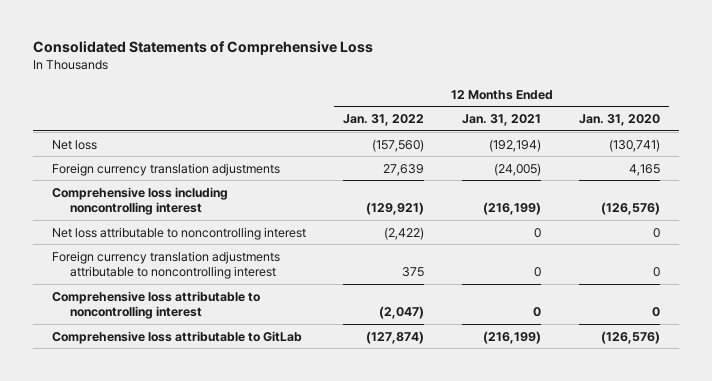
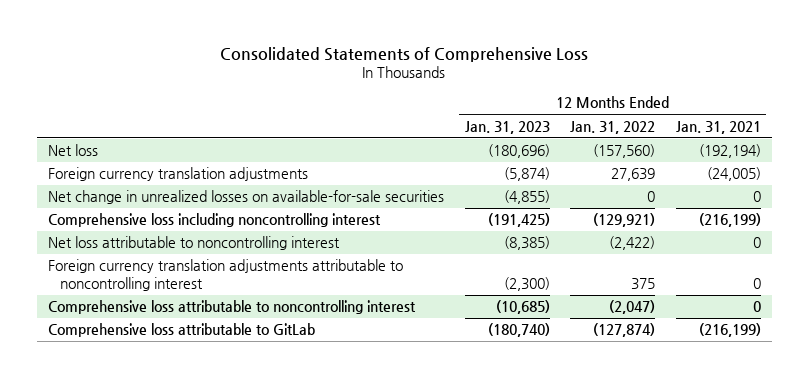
- | 12 Months Ended Jan. 31, 2022 | 12 Months Ended Jan. 31, 2021 | 12 Months Ended Jan. 31, 2020
+ | 12 Months Ended Jan. 31, 2023 | 12 Months Ended Jan. 31, 2022 | 12 Months Ended Jan. 31, 2021
+ Net change in unrealized losses on available-for-sale securities | (4,855) | 0 | 0

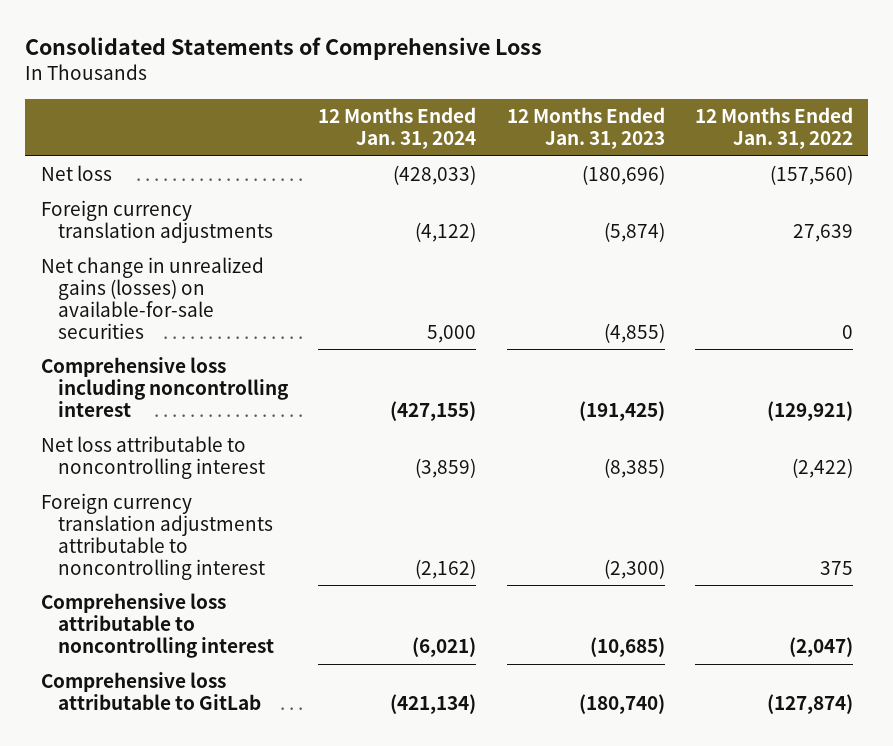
- | 12 Months Ended Jan. 31, 2023 | 12 Months Ended Jan. 31, 2022 | 12 Months Ended Jan. 31, 2021
+ | 12 Months Ended Jan. 31, 2024 | 12 Months Ended Jan. 31, 2023 | 12 Months Ended Jan. 31, 2022
- Net change in unrealized losses on available-for-sale securities | (4,855) | 0 | 0
+ Net change in unrealized gains (losses) on available-for-sale securities | 5,000 | (4,855) | 0

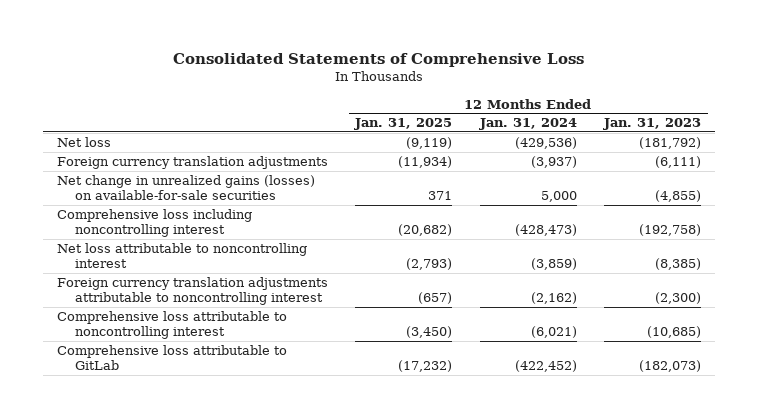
- | 12 Months Ended Jan. 31, 2024 | 12 Months Ended Jan. 31, 2023 | 12 Months Ended Jan. 31, 2022
+ | 12 Months Ended Jan. 31, 2025 | 12 Months Ended Jan. 31, 2024 | 12 Months Ended Jan. 31, 2023
- Net loss | (428,033) | (180,696) | (157,560)
- Foreign currency translation adjustments | (4,122) | (5,874) | 27,639
+ Net loss | (9,119) | (429,536) | (181,792)
+ Foreign currency translation adjustments | (11,934) | (3,937) | (6,111)
- Comprehensive loss including noncontrolling interest | (427,155) | (191,425) | (129,921)
+ Comprehensive loss including noncontrolling interest | (20,682) | (428,473) | (192,758)
- Comprehensive loss attributable to GitLab | (421,134) | (180,740) | (127,874)
+ Comprehensive loss attributable to GitLab | (17,232) | (422,452) | (182,073)

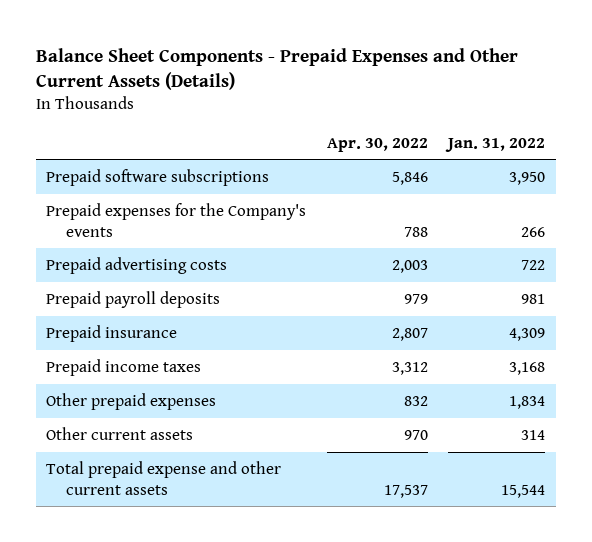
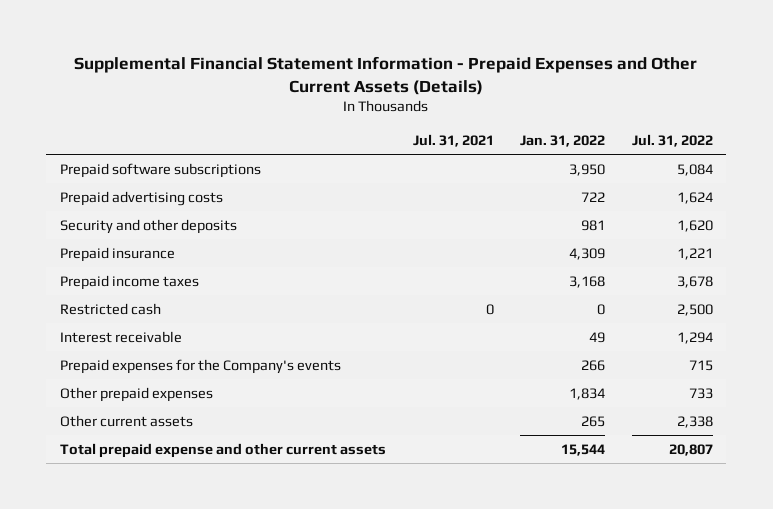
- Balance Sheet Components - Prepaid Expenses and Other Current Assets (Details)
+ Supplemental Financial Statement Information - Prepaid Expenses and Other Current Assets (Details)
- | Apr. 30, 2022 | Jan. 31, 2022
+ | Jul. 31, 2021 | Jan. 31, 2022 | Jul. 31, 2022
- Prepaid payroll deposits | 979 | 981
+ Security and other deposits | | 981 | 1,620
+ Restricted cash | 0 | 0 | 2,500
+ Interest receivable | | 49 | 1,294
moved down: Prepaid expenses for the Company's events | | 266 | 715
- Other current assets | 970 | 314
+ Other current assets | | 265 | 2,338

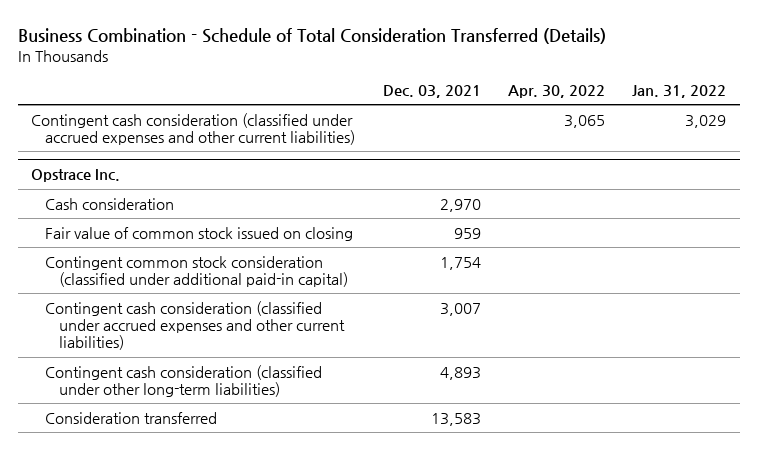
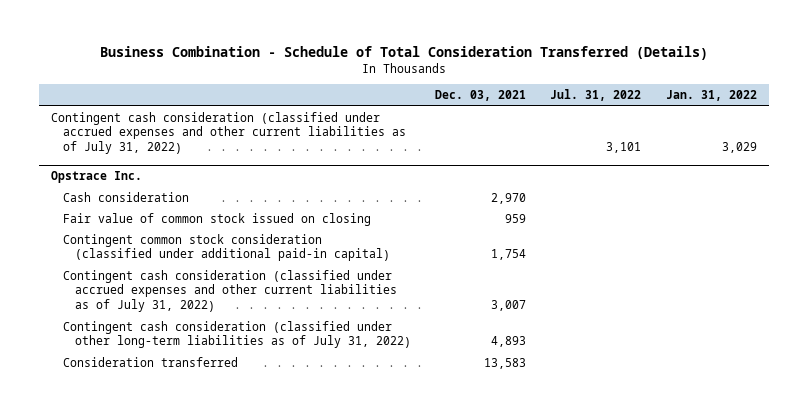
- | Dec. 03, 2021 | Apr. 30, 2022 | Jan. 31, 2022
+ | Dec. 03, 2021 | Jul. 31, 2022 | Jan. 31, 2022
- Contingent cash consideration (classified under accrued expenses and other current liabilities) | | 3,065 | 3,029
+ Contingent cash consideration (classified under accrued expenses and other current liabilities as of July 31, 2022) | | 3,101 | 3,029
@ Opstrace Inc.
- Contingent cash consideration (classified under accrued expenses and other current liabilities) | 3,007 | |
- Contingent cash consideration (classified under other long-term liabilities) | 4,893 | |
+ Contingent cash consideration (classified under accrued expenses and other current liabilities as of July 31, 2022) | 3,007 | |
+ Contingent cash consideration (classified under other long-term liabilities as of July 31, 2022) | 4,893 | |

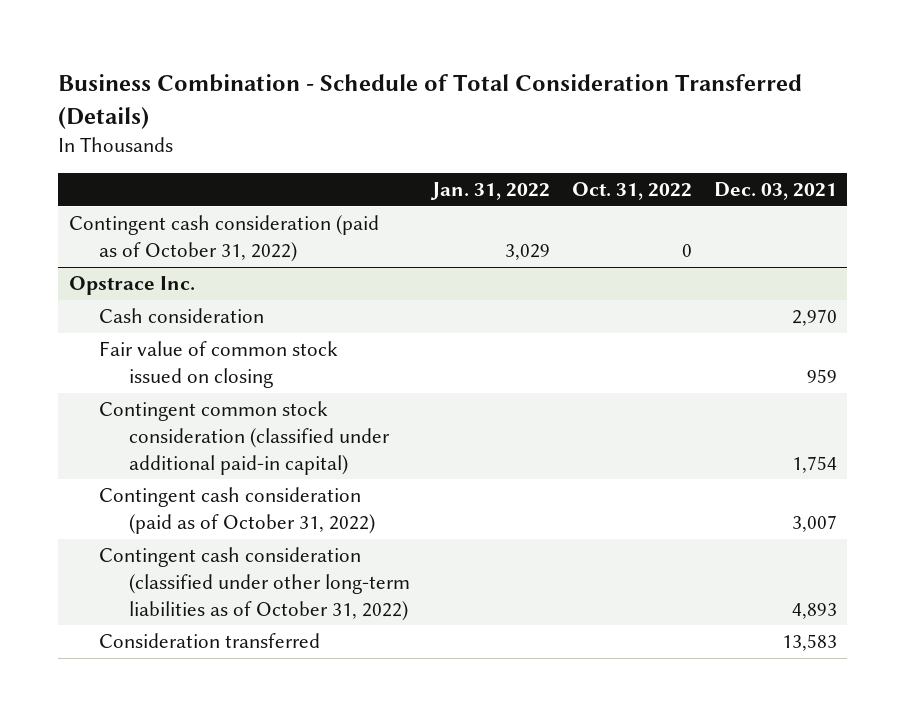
- | Dec. 03, 2021 | Jul. 31, 2022 | Jan. 31, 2022
+ | Jan. 31, 2022 | Oct. 31, 2022 | Dec. 03, 2021
- Contingent cash consideration (classified under accrued expenses and other current liabilities as of July 31, 2022) | | 3,101 | 3,029
+ Contingent cash consideration (paid as of October 31, 2022) | 3,029 | 0 |
@ Opstrace Inc.
- Contingent cash consideration (classified under accrued expenses and other current liabilities as of July 31, 2022) | 3,007 | |
- Contingent cash consideration (classified under other long-term liabilities as of July 31, 2022) | 4,893 | |
+ Contingent cash consideration (paid as of October 31, 2022) | | | 3,007
+ Contingent cash consideration (classified under other long-term liabilities as of October 31, 2022) | | | 4,893

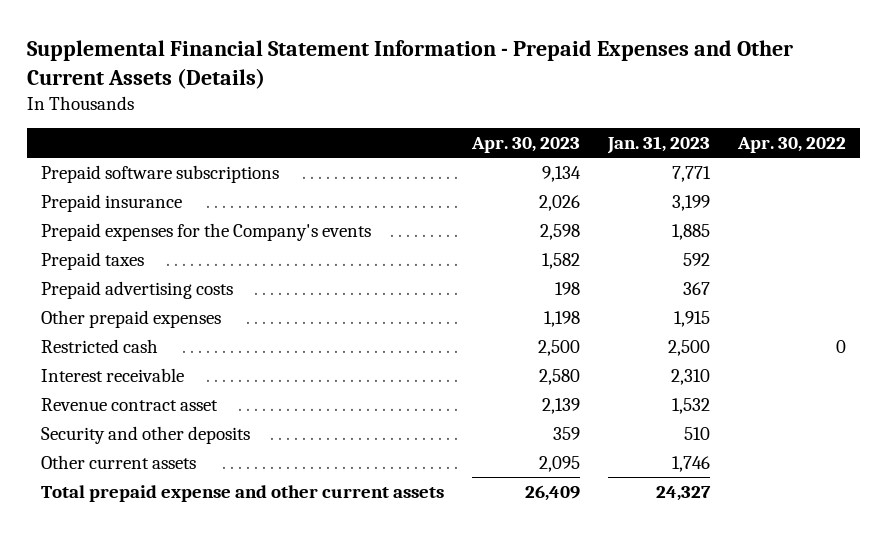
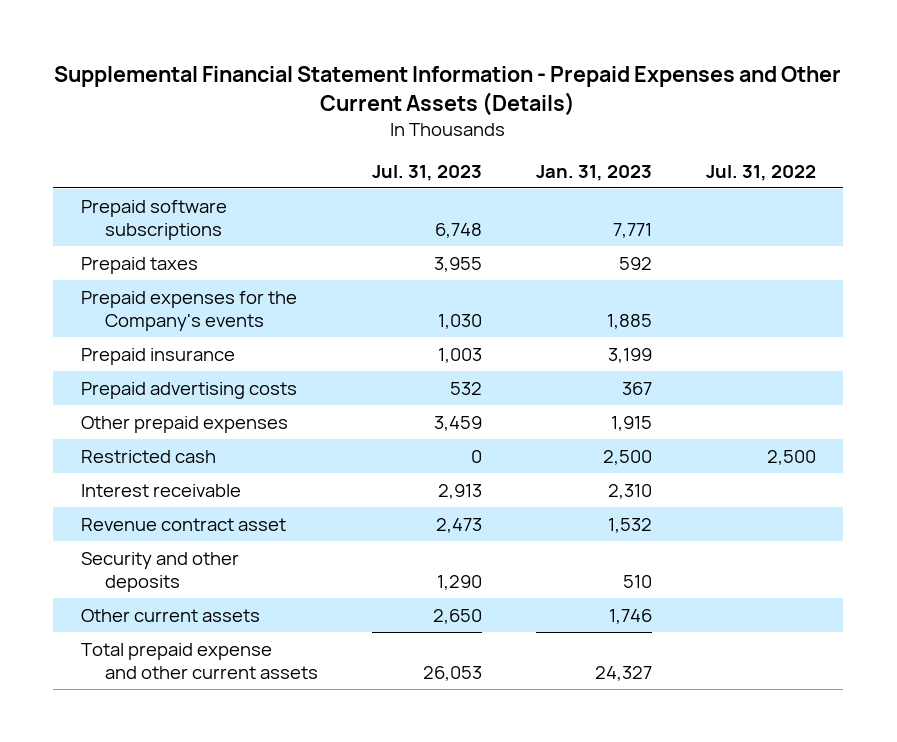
- | Apr. 30, 2023 | Jan. 31, 2023 | Apr. 30, 2022
+ | Jul. 31, 2023 | Jan. 31, 2023 | Jul. 31, 2022
moved down: Prepaid expenses for the Company's events | 1,030 | 1,885 |
moved down: Prepaid insurance | 1,003 | 3,199 |

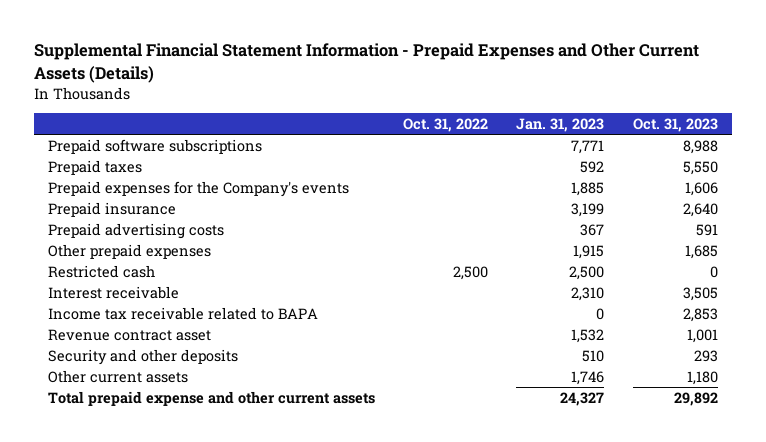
- | Jul. 31, 2023 | Jan. 31, 2023 | Jul. 31, 2022
+ | Oct. 31, 2022 | Jan. 31, 2023 | Oct. 31, 2023
+ Income tax receivable related to BAPA | | 0 | 2,853

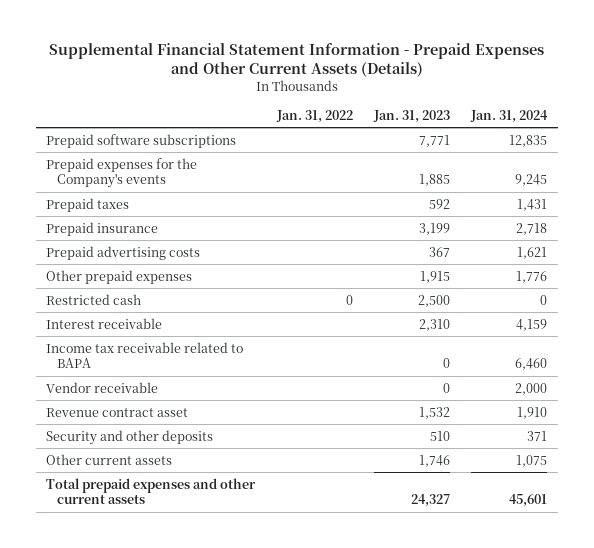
- | Oct. 31, 2022 | Jan. 31, 2023 | Oct. 31, 2023
+ | Jan. 31, 2022 | Jan. 31, 2023 | Jan. 31, 2024
moved down: Prepaid taxes | | 592 | 1,431
+ Vendor receivable | | 0 | 2,000
- Total prepaid expense and other current assets | | 24,327 | 29,892
+ Total prepaid expenses and other current assets | | 24,327 | 45,601

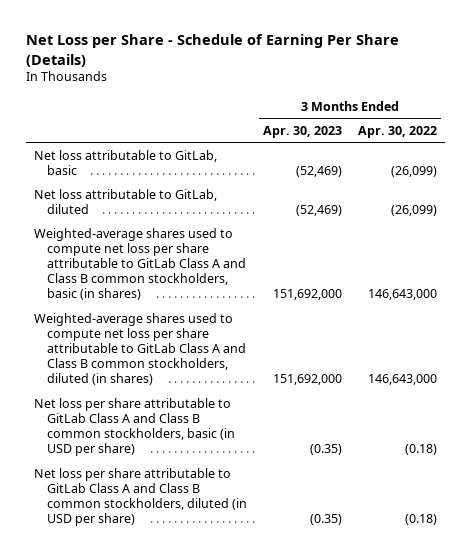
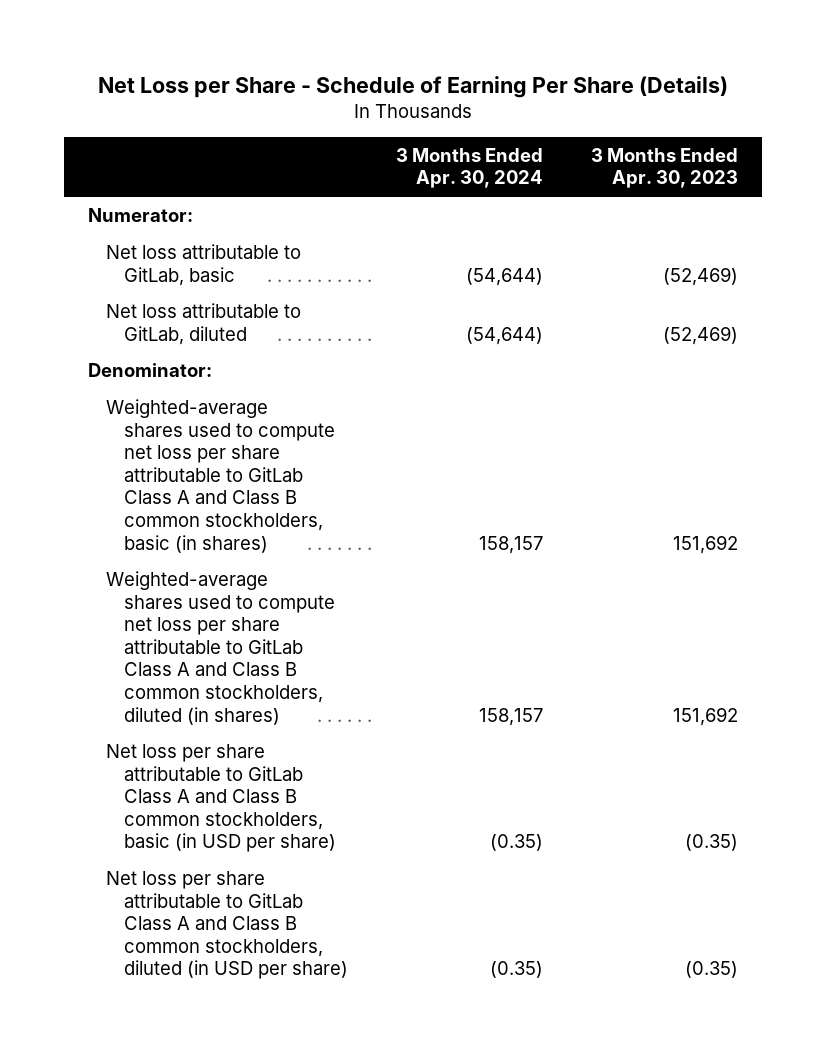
- | 3 Months Ended Apr. 30, 2023 | 3 Months Ended Apr. 30, 2022
+ | 3 Months Ended Apr. 30, 2024 | 3 Months Ended Apr. 30, 2023
+ Numerator:
- Weighted-average shares used to compute net loss per share attributable to GitLab Class A and Class B common stockholders, basic (in shares) | 151,692,000 | 146,643,000
- Weighted-average shares used to compute net loss per share attributable to GitLab Class A and Class B common stockholders, diluted (in shares) | 151,692,000 | 146,643,000
+ Denominator:
+ Weighted-average shares used to compute net loss per share attributable to GitLab Class A and Class B common stockholders, basic (in shares) | 158,157 | 151,692
+ Weighted-average shares used to compute net loss per share attributable to GitLab Class A and Class B common stockholders, diluted (in shares) | 158,157 | 151,692

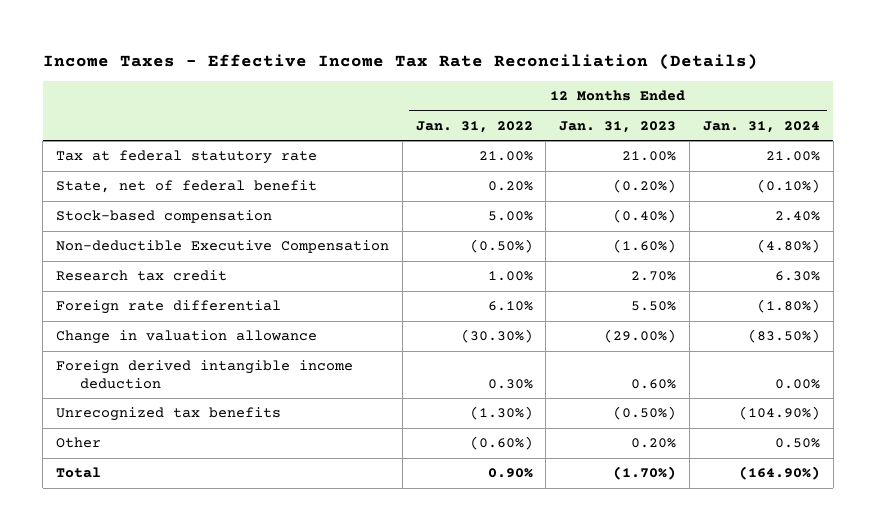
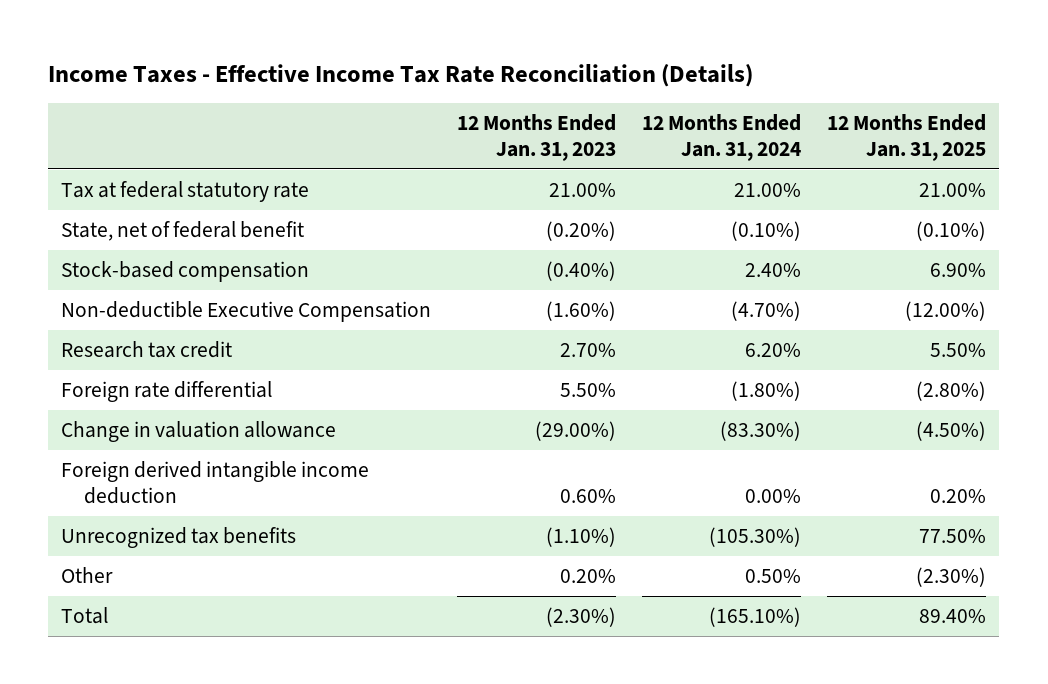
- | 12 Months Ended Jan. 31, 2022 | 12 Months Ended Jan. 31, 2023 | 12 Months Ended Jan. 31, 2024
+ | 12 Months Ended Jan. 31, 2023 | 12 Months Ended Jan. 31, 2024 | 12 Months Ended Jan. 31, 2025
- Non-deductible Executive Compensation | (0.50%) | (1.60%) | (4.80%)
- Research tax credit | 1.00% | 2.70% | 6.30%
+ Non-deductible Executive Compensation | (1.60%) | (4.70%) | (12.00%)
+ Research tax credit | 2.70% | 6.20% | 5.50%
- Change in valuation allowance | (30.30%) | (29.00%) | (83.50%)
+ Change in valuation allowance | (29.00%) | (83.30%) | (4.50%)
- Unrecognized tax benefits | (1.30%) | (0.50%) | (104.90%)
+ Unrecognized tax benefits | (1.10%) | (105.30%) | 77.50%
- Total | 0.90% | (1.70%) | (164.90%)
+ Total | (2.30%) | (165.10%) | 89.40%

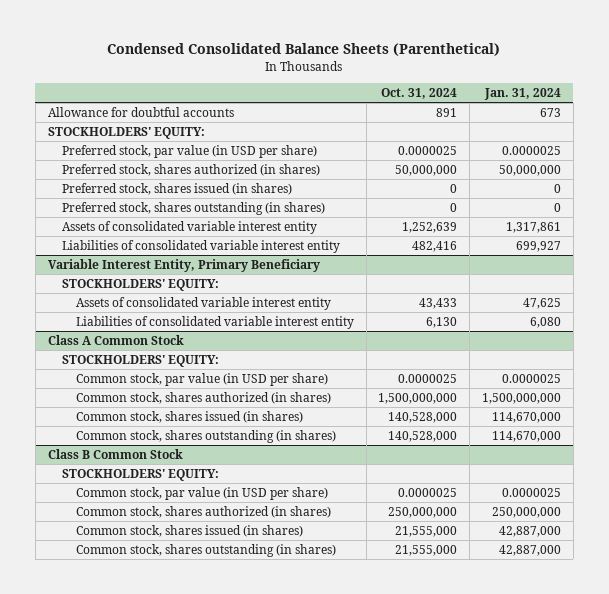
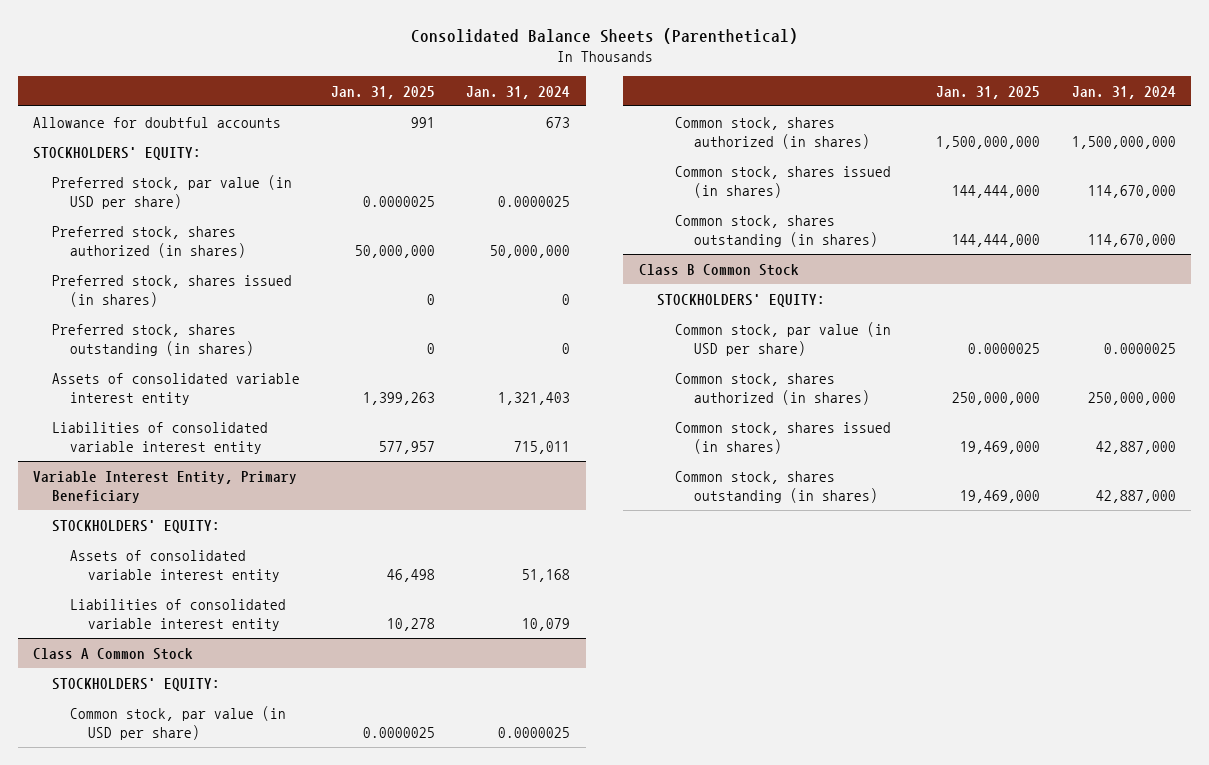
- Condensed Consolidated Balance Sheets (Parenthetical)
+ Consolidated Balance Sheets (Parenthetical)
- | Oct. 31, 2024 | Jan. 31, 2024
+ | Jan. 31, 2025 | Jan. 31, 2024
- Assets of consolidated variable interest entity | 1,252,639 | 1,317,861
- Liabilities of consolidated variable interest entity | 482,416 | 699,927
+ Assets of consolidated variable interest entity | 1,399,263 | 1,321,403
+ Liabilities of consolidated variable interest entity | 577,957 | 715,011
@ Variable Interest Entity, Primary Beneficiary
- Assets of consolidated variable interest entity | 43,433 | 47,625
- Liabilities of consolidated variable interest entity | 6,130 | 6,080
+ Assets of consolidated variable interest entity | 46,498 | 51,168
+ Liabilities of consolidated variable interest entity | 10,278 | 10,079

